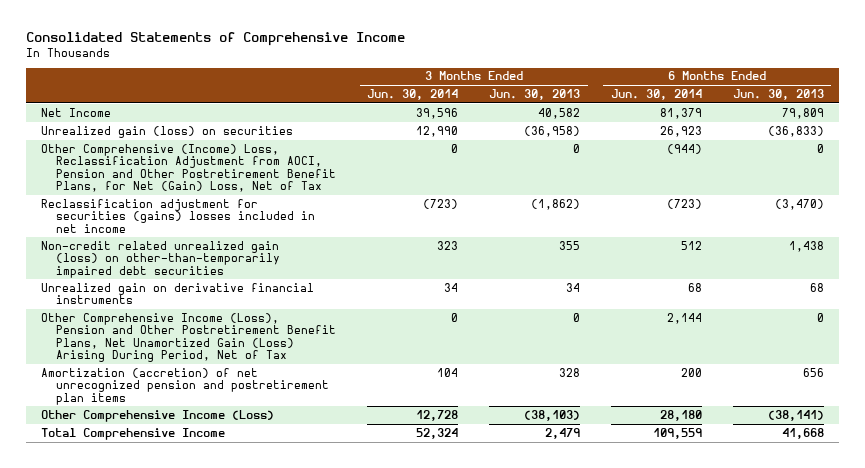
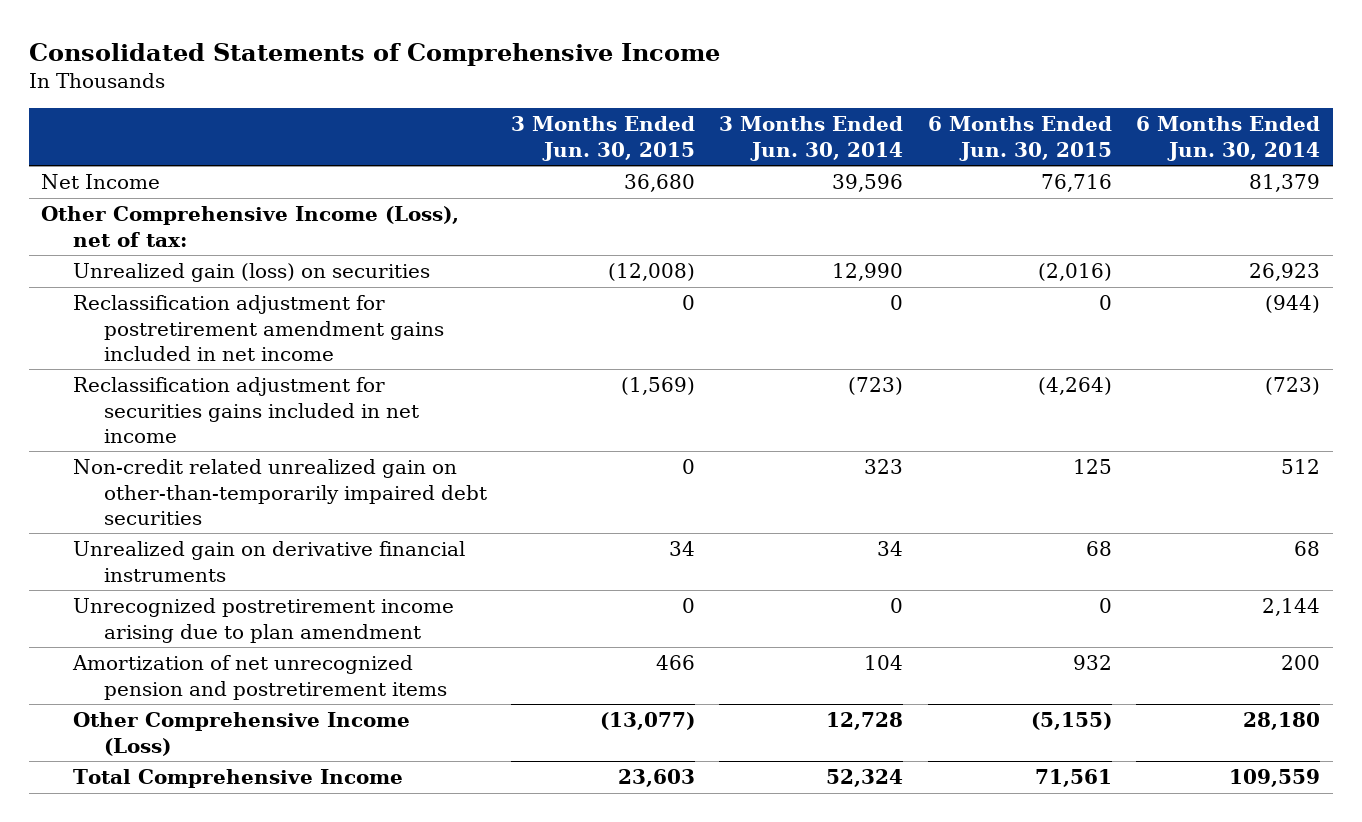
- | 3 Months Ended Jun. 30, 2014 | 3 Months Ended Jun. 30, 2013 | 6 Months Ended Jun. 30, 2014 | 6 Months Ended Jun. 30, 2013
+ | 3 Months Ended Jun. 30, 2015 | 3 Months Ended Jun. 30, 2014 | 6 Months Ended Jun. 30, 2015 | 6 Months Ended Jun. 30, 2014
+ Other Comprehensive Income (Loss), net of tax:
- Other Comprehensive (Income) Loss, Reclassification Adjustment from AOCI, Pension and Other Postretirement Benefit Plans, for Net (Gain) Loss, Net of Tax | 0 | 0 | (944) | 0
- Reclassification adjustment for securities (gains) losses included in net income | (723) | (1,862) | (723) | (3,470)
- Non-credit related unrealized gain (loss) on other-than-temporarily impaired debt securities | 323 | 355 | 512 | 1,438
+ Reclassification adjustment for postretirement amendment gains included in net income | 0 | 0 | 0 | (944)
+ Reclassification adjustment for securities gains included in net income | (1,569) | (723) | (4,264) | (723)
+ Non-credit related unrealized gain on other-than-temporarily impaired debt securities | 0 | 323 | 125 | 512
- Other Comprehensive Income (Loss), Pension and Other Postretirement Benefit Plans, Net Unamortized Gain (Loss) Arising During Period, Net of Tax | 0 | 0 | 2,144 | 0
- Amortization (accretion) of net unrecognized pension and postretirement plan items | 104 | 328 | 200 | 656
+ Unrecognized postretirement income arising due to plan amendment | 0 | 0 | 0 | 2,144
+ Amortization of net unrecognized pension and postretirement items | 466 | 104 | 932 | 200

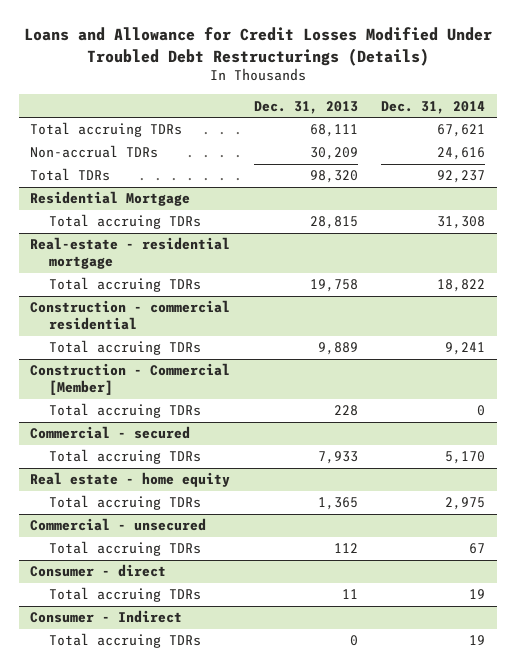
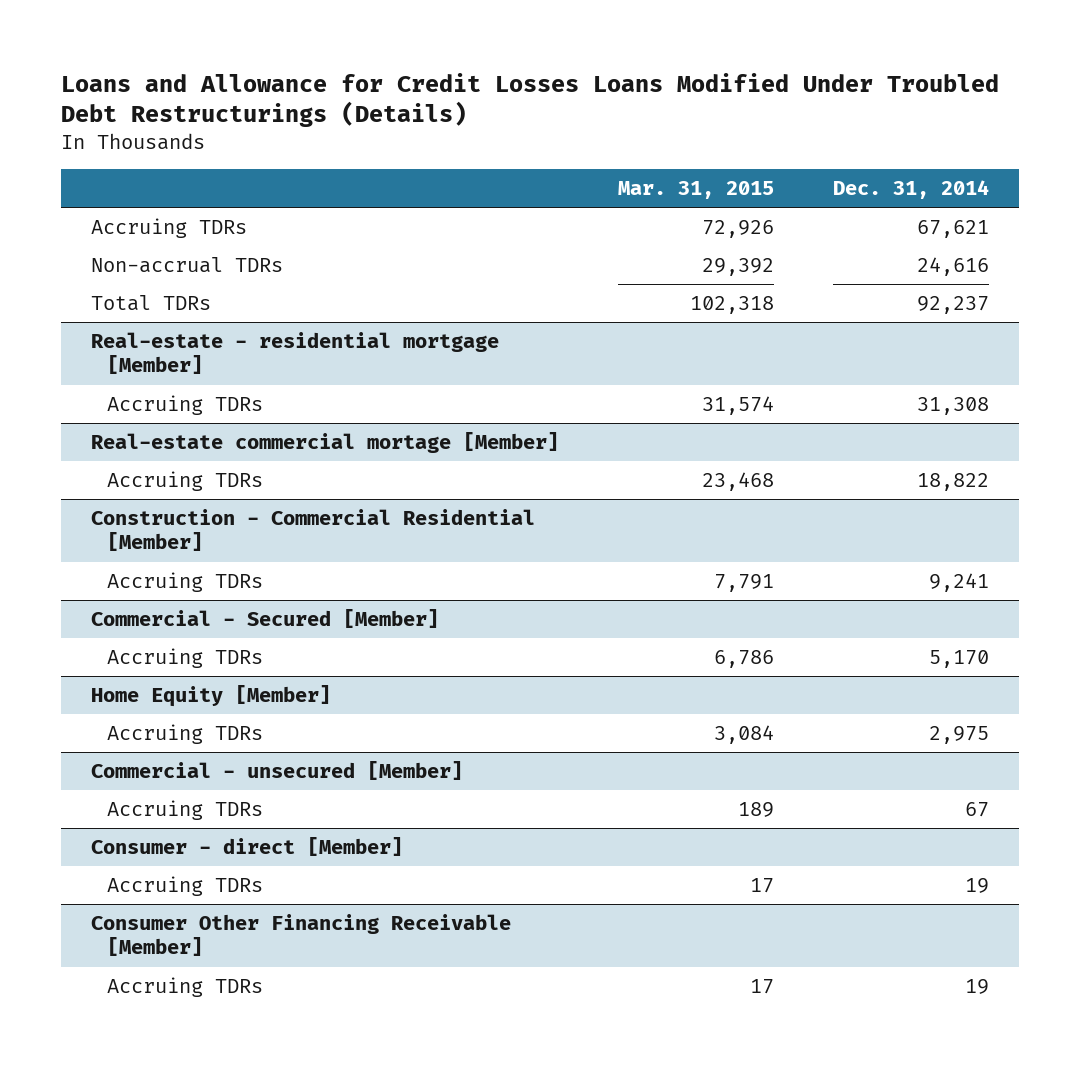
- Loans and Allowance for Credit Losses Modified Under Troubled Debt Restructurings (Details)
+ Loans and Allowance for Credit Losses Loans Modified Under Troubled Debt Restructurings (Details)
- | Dec. 31, 2013 | Dec. 31, 2014
+ | Mar. 31, 2015 | Dec. 31, 2014
- Total accruing TDRs | 68,111 | 67,621
+ Accruing TDRs | 72,926 | 67,621
- Residential Mortgage
- Total accruing TDRs | 28,815 | 31,308
- Real-estate - residential mortgage
- Total accruing TDRs | 19,758 | 18,822
- Construction - commercial residential
- Total accruing TDRs | 9,889 | 9,241
- Construction - Commercial [Member]
- Total accruing TDRs | 228 | 0
- Commercial - secured
- Total accruing TDRs | 7,933 | 5,170
- Real estate - home equity
- Total accruing TDRs | 1,365 | 2,975
- Commercial - unsecured
- Total accruing TDRs | 112 | 67
- Consumer - direct
- Total accruing TDRs | 11 | 19
- Consumer - Indirect
- Total accruing TDRs | 0 | 19
+ Real-estate - residential mortgage [Member]
+ Accruing TDRs | 31,574 | 31,308
+ Real-estate commercial mortage [Member]
+ Accruing TDRs | 23,468 | 18,822
+ Construction - Commercial Residential [Member]
+ Accruing TDRs | 7,791 | 9,241
+ Commercial - Secured [Member]
+ Accruing TDRs | 6,786 | 5,170
+ Home Equity [Member]
+ Accruing TDRs | 3,084 | 2,975
+ Commercial - unsecured [Member]
+ Accruing TDRs | 189 | 67
+ Consumer - direct [Member]
+ Accruing TDRs | 17 | 19
+ Consumer Other Financing Receivable [Member]
+ Accruing TDRs | 17 | 19

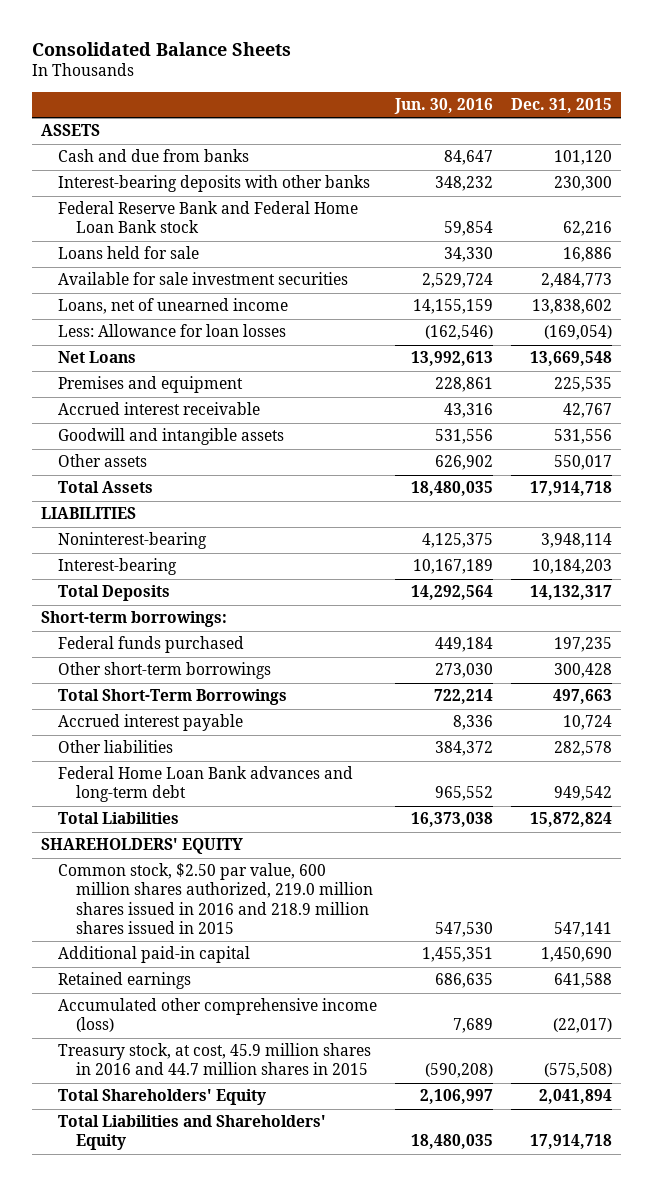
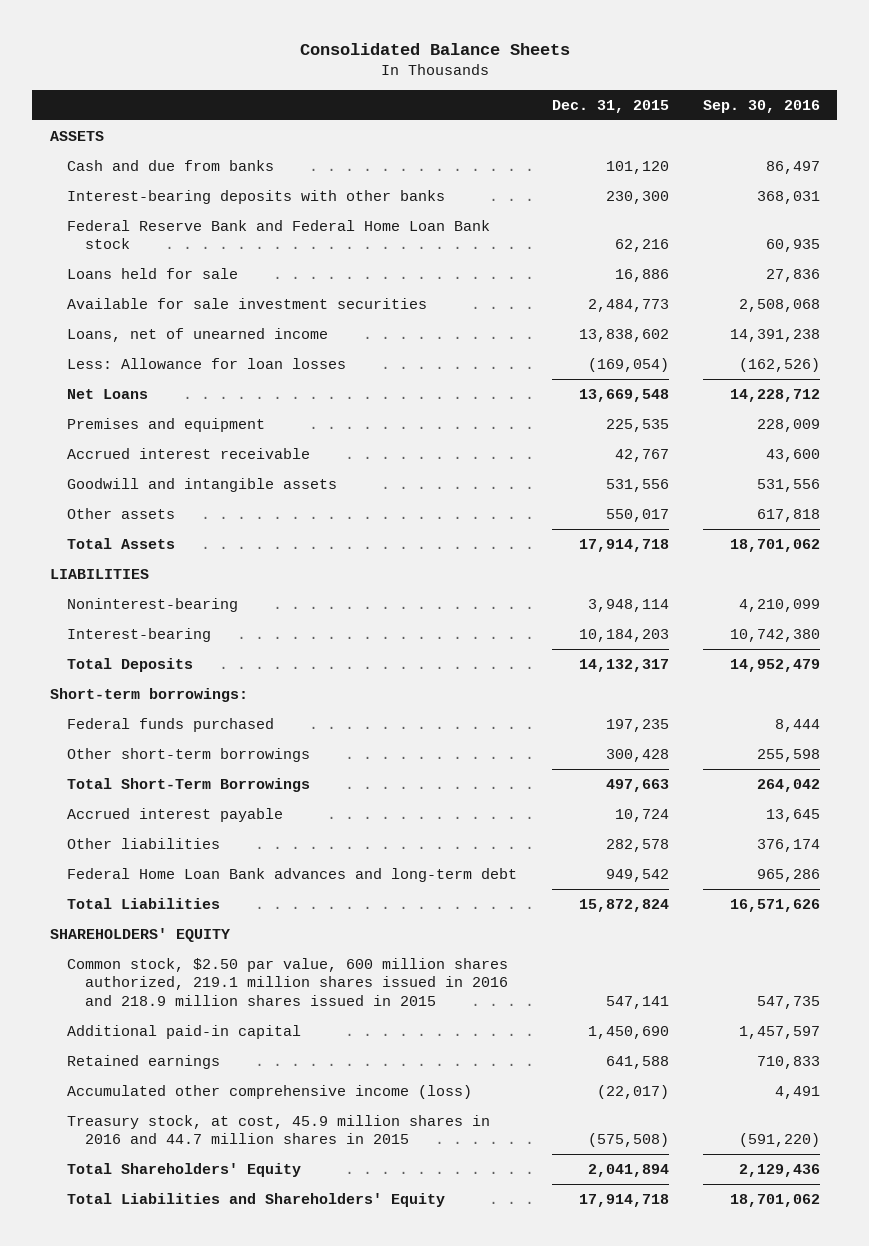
- | Jun. 30, 2016 | Dec. 31, 2015
+ | Dec. 31, 2015 | Sep. 30, 2016
- Common stock, $2.50 par value, 600 million shares authorized, 219.0 million shares issued in 2016 and 218.9 million shares issued in 2015 | 547,530 | 547,141
+ Common stock, $2.50 par value, 600 million shares authorized, 219.1 million shares issued in 2016 and 218.9 million shares issued in 2015 | 547,141 | 547,735

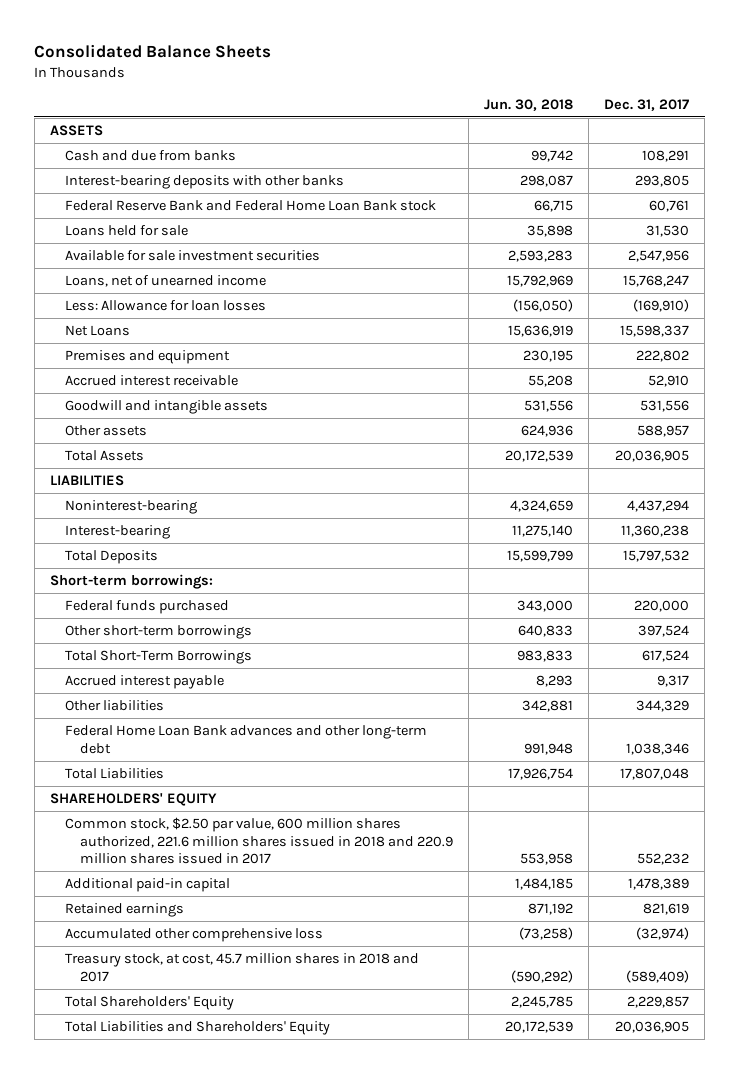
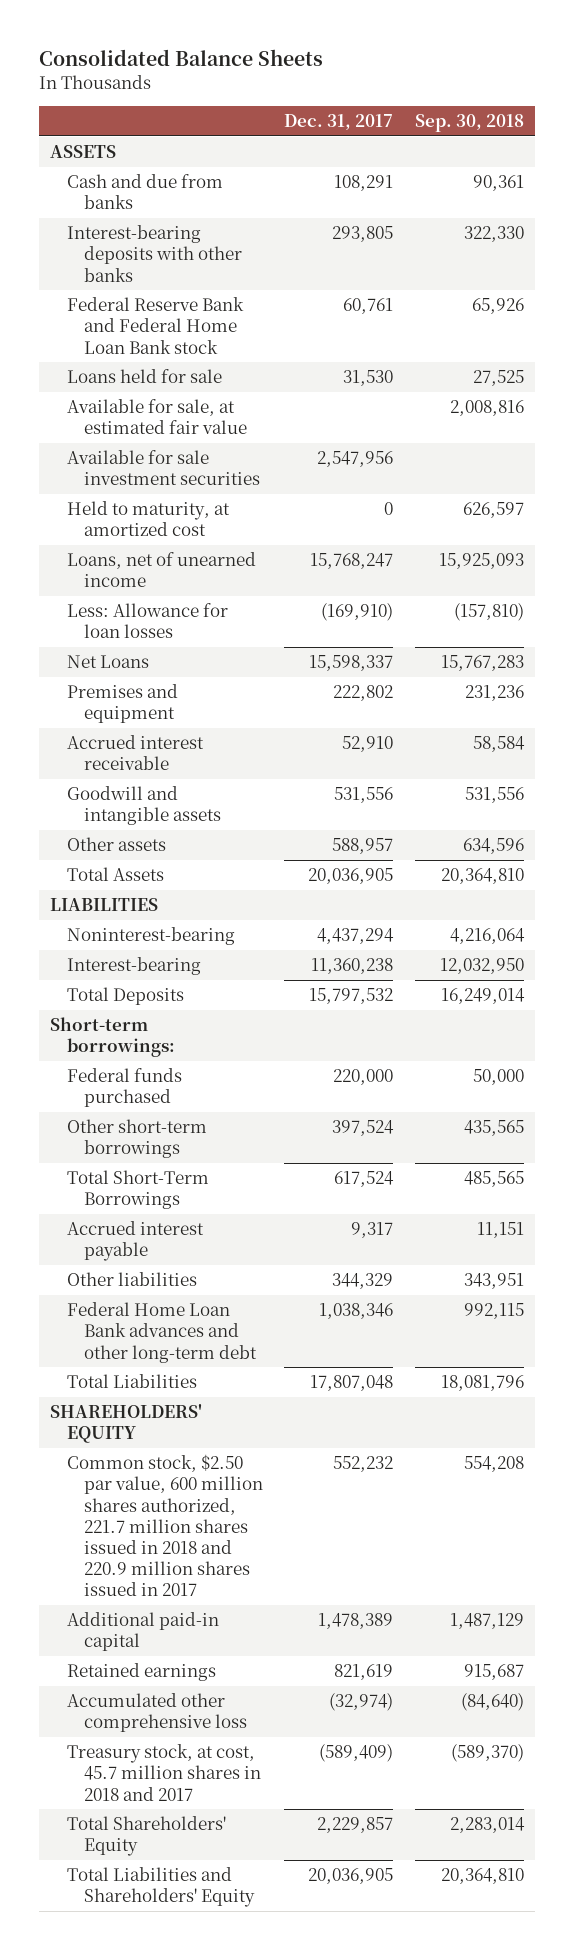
- | Jun. 30, 2018 | Dec. 31, 2017
+ | Dec. 31, 2017 | Sep. 30, 2018
+ Available for sale, at estimated fair value | | 2,008,816
+ Held to maturity, at amortized cost | 0 | 626,597
- Common stock, $2.50 par value, 600 million shares authorized, 221.6 million shares issued in 2018 and 220.9 million shares issued in 2017 | 553,958 | 552,232
+ Common stock, $2.50 par value, 600 million shares authorized, 221.7 million shares issued in 2018 and 220.9 million shares issued in 2017 | 552,232 | 554,208

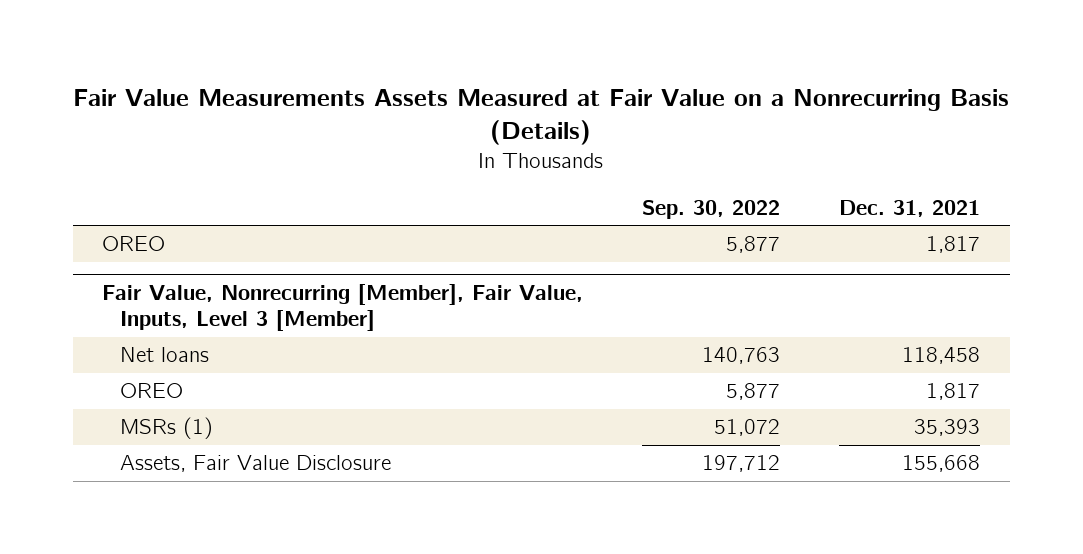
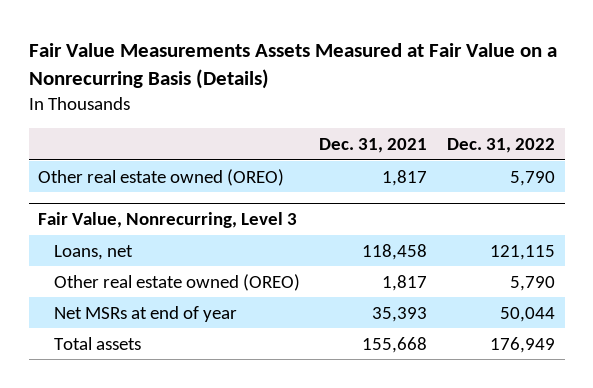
- | Sep. 30, 2022 | Dec. 31, 2021
+ | Dec. 31, 2021 | Dec. 31, 2022
- OREO | 5,877 | 1,817
- Fair Value, Nonrecurring [Member], Fair Value, Inputs, Level 3 [Member]
- Net loans | 140,763 | 118,458
- OREO | 5,877 | 1,817
- MSRs (1) | 51,072 | 35,393
- Assets, Fair Value Disclosure | 197,712 | 155,668
+ Other real estate owned (OREO) | 1,817 | 5,790
+ Fair Value, Nonrecurring, Level 3
+ Loans, net | 118,458 | 121,115
+ Other real estate owned (OREO) | 1,817 | 5,790
+ Net MSRs at end of year | 35,393 | 50,044
+ Total assets | 155,668 | 176,949

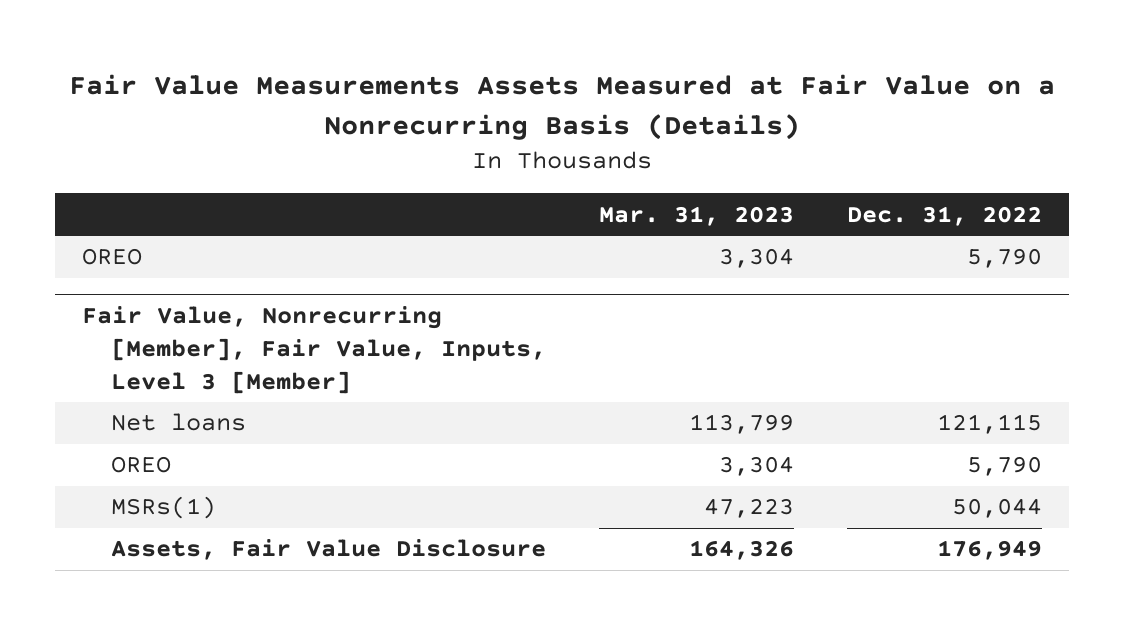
- | Dec. 31, 2021 | Dec. 31, 2022
+ | Mar. 31, 2023 | Dec. 31, 2022
- Other real estate owned (OREO) | 1,817 | 5,790
- Fair Value, Nonrecurring, Level 3
- Loans, net | 118,458 | 121,115
- Other real estate owned (OREO) | 1,817 | 5,790
- Net MSRs at end of year | 35,393 | 50,044
- Total assets | 155,668 | 176,949
+ OREO | 3,304 | 5,790
+ Fair Value, Nonrecurring [Member], Fair Value, Inputs, Level 3 [Member]
+ Net loans | 113,799 | 121,115
+ OREO | 3,304 | 5,790
+ MSRs(1) | 47,223 | 50,044
+ Assets, Fair Value Disclosure | 164,326 | 176,949

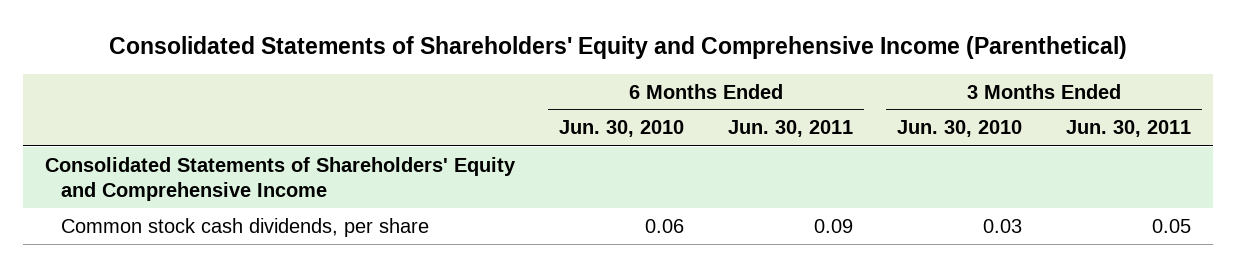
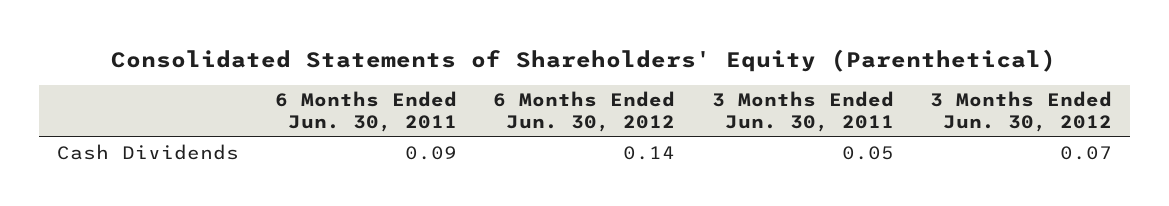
- Consolidated Statements of Shareholders' Equity and Comprehensive Income (Parenthetical)
+ Consolidated Statements of Shareholders' Equity (Parenthetical)
- | 6 Months Ended Jun. 30, 2010 | 6 Months Ended Jun. 30, 2011 | 3 Months Ended Jun. 30, 2010 | 3 Months Ended Jun. 30, 2011
+ | 6 Months Ended Jun. 30, 2011 | 6 Months Ended Jun. 30, 2012 | 3 Months Ended Jun. 30, 2011 | 3 Months Ended Jun. 30, 2012
- Consolidated Statements of Shareholders' Equity and Comprehensive Income
- Common stock cash dividends, per share | 0.06 | 0.09 | 0.03 | 0.05
+ Cash Dividends | 0.09 | 0.14 | 0.05 | 0.07

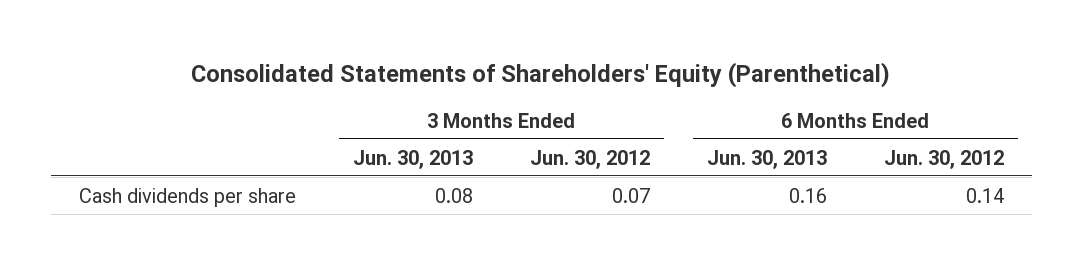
- | 6 Months Ended Jun. 30, 2011 | 6 Months Ended Jun. 30, 2012 | 3 Months Ended Jun. 30, 2011 | 3 Months Ended Jun. 30, 2012
+ | 3 Months Ended Jun. 30, 2013 | 3 Months Ended Jun. 30, 2012 | 6 Months Ended Jun. 30, 2013 | 6 Months Ended Jun. 30, 2012
- Cash Dividends | 0.09 | 0.14 | 0.05 | 0.07
+ Cash dividends per share | 0.08 | 0.07 | 0.16 | 0.14

